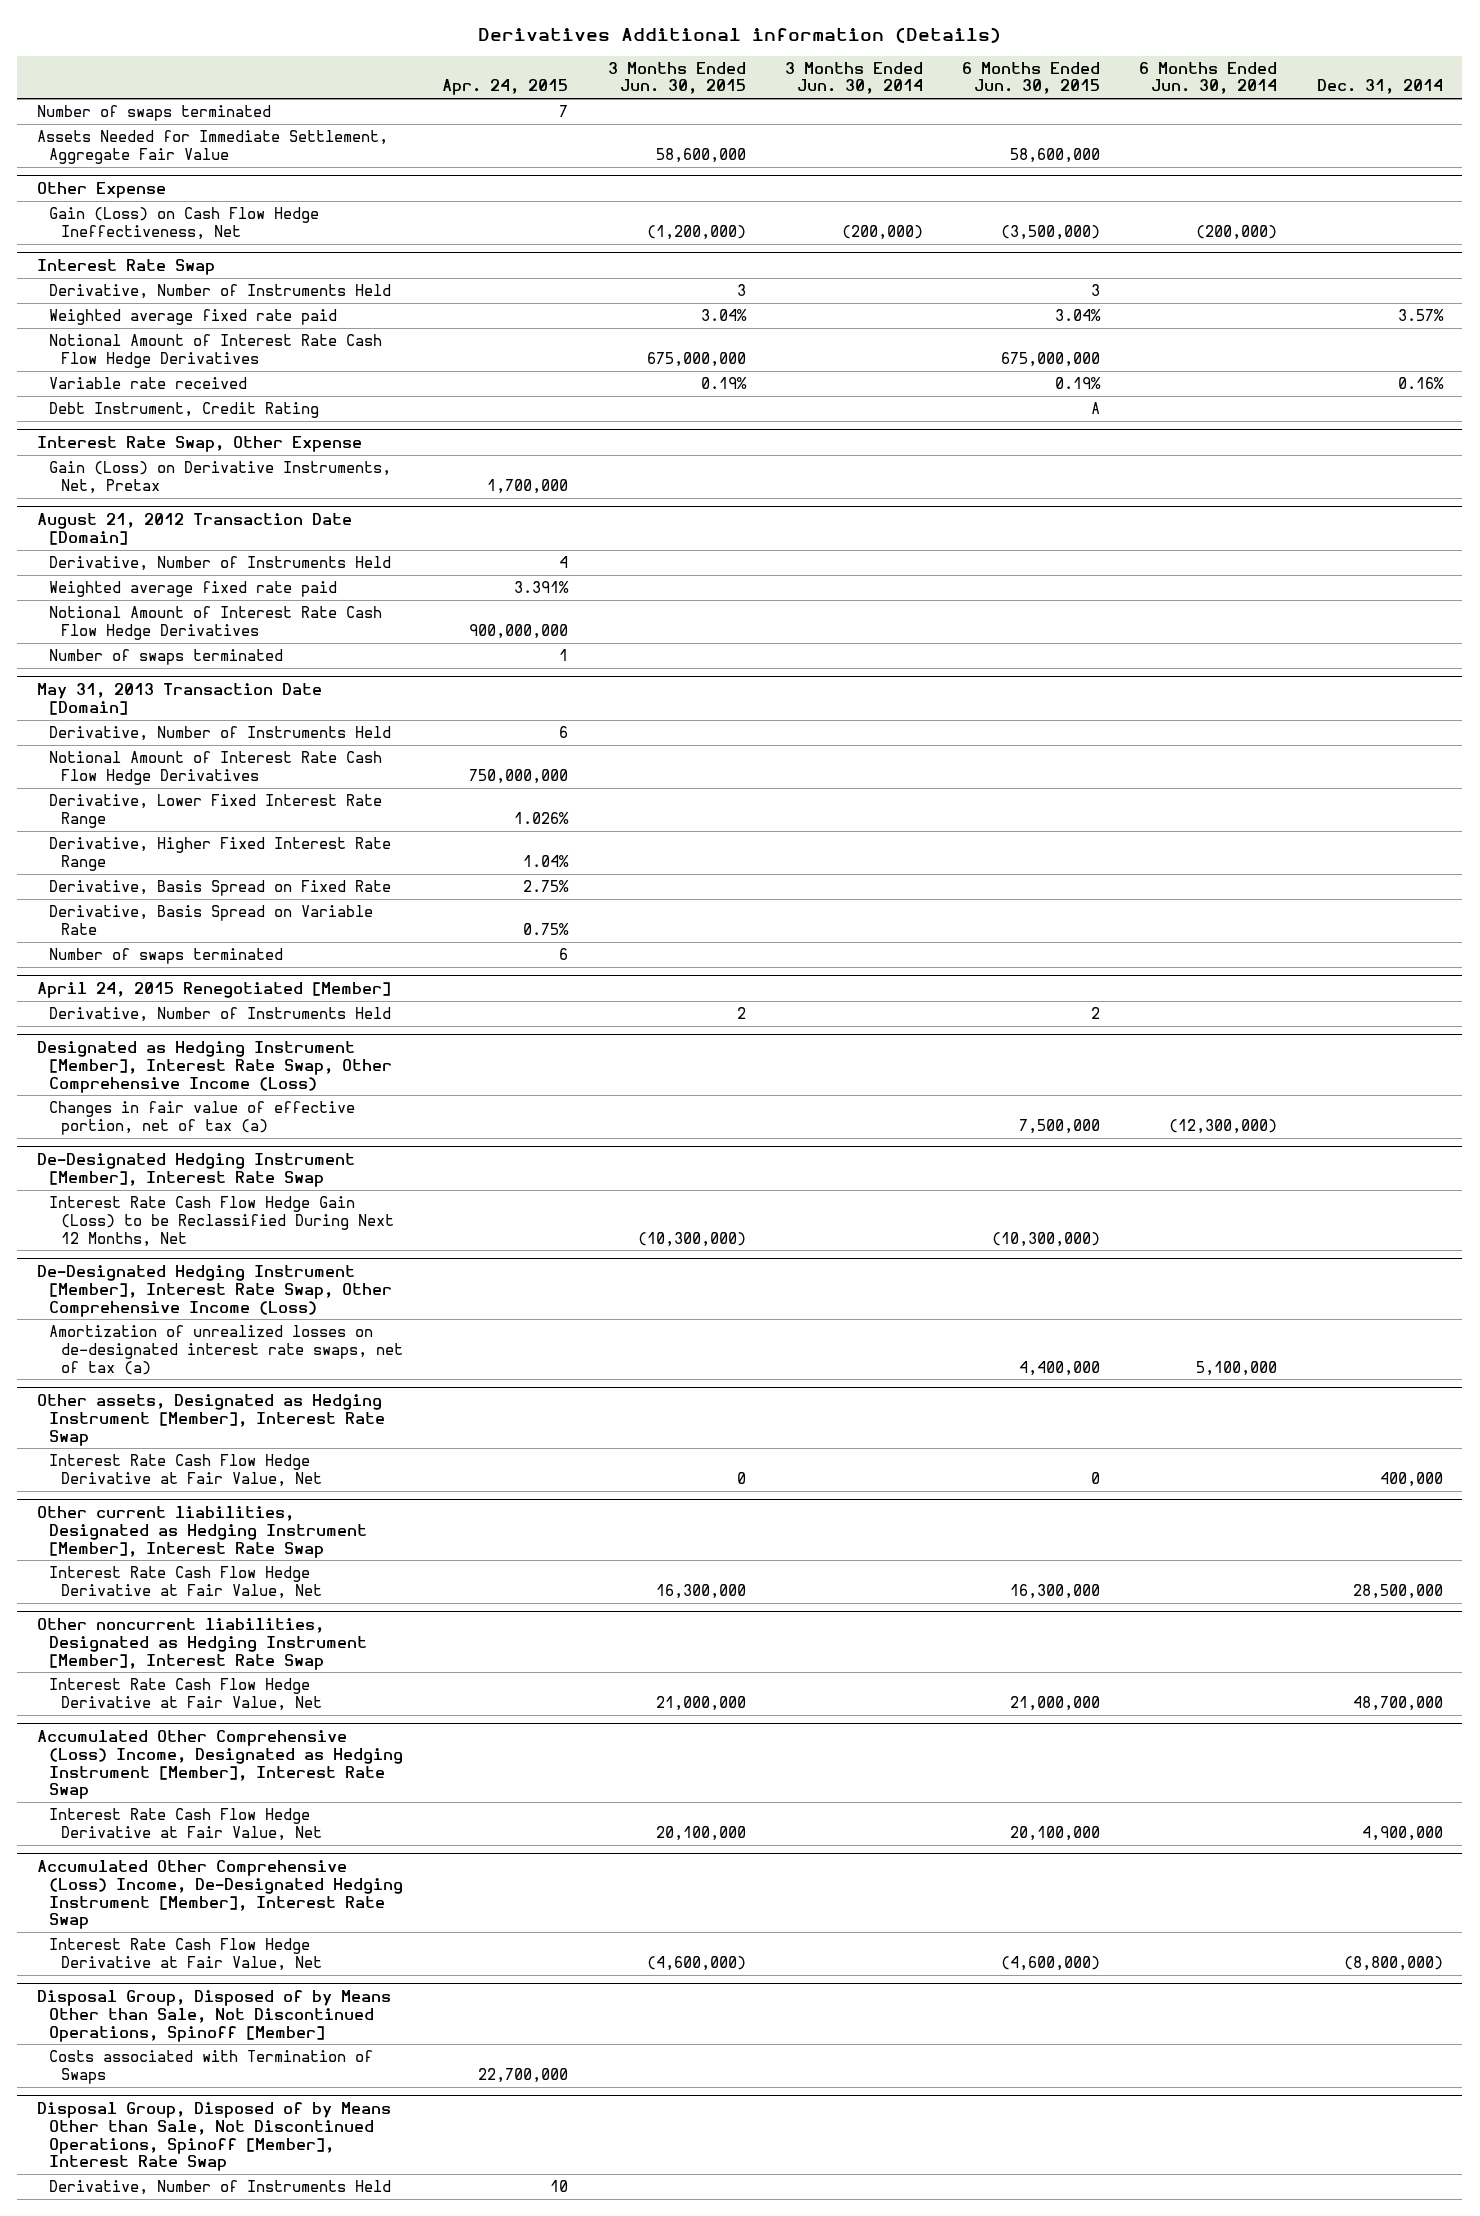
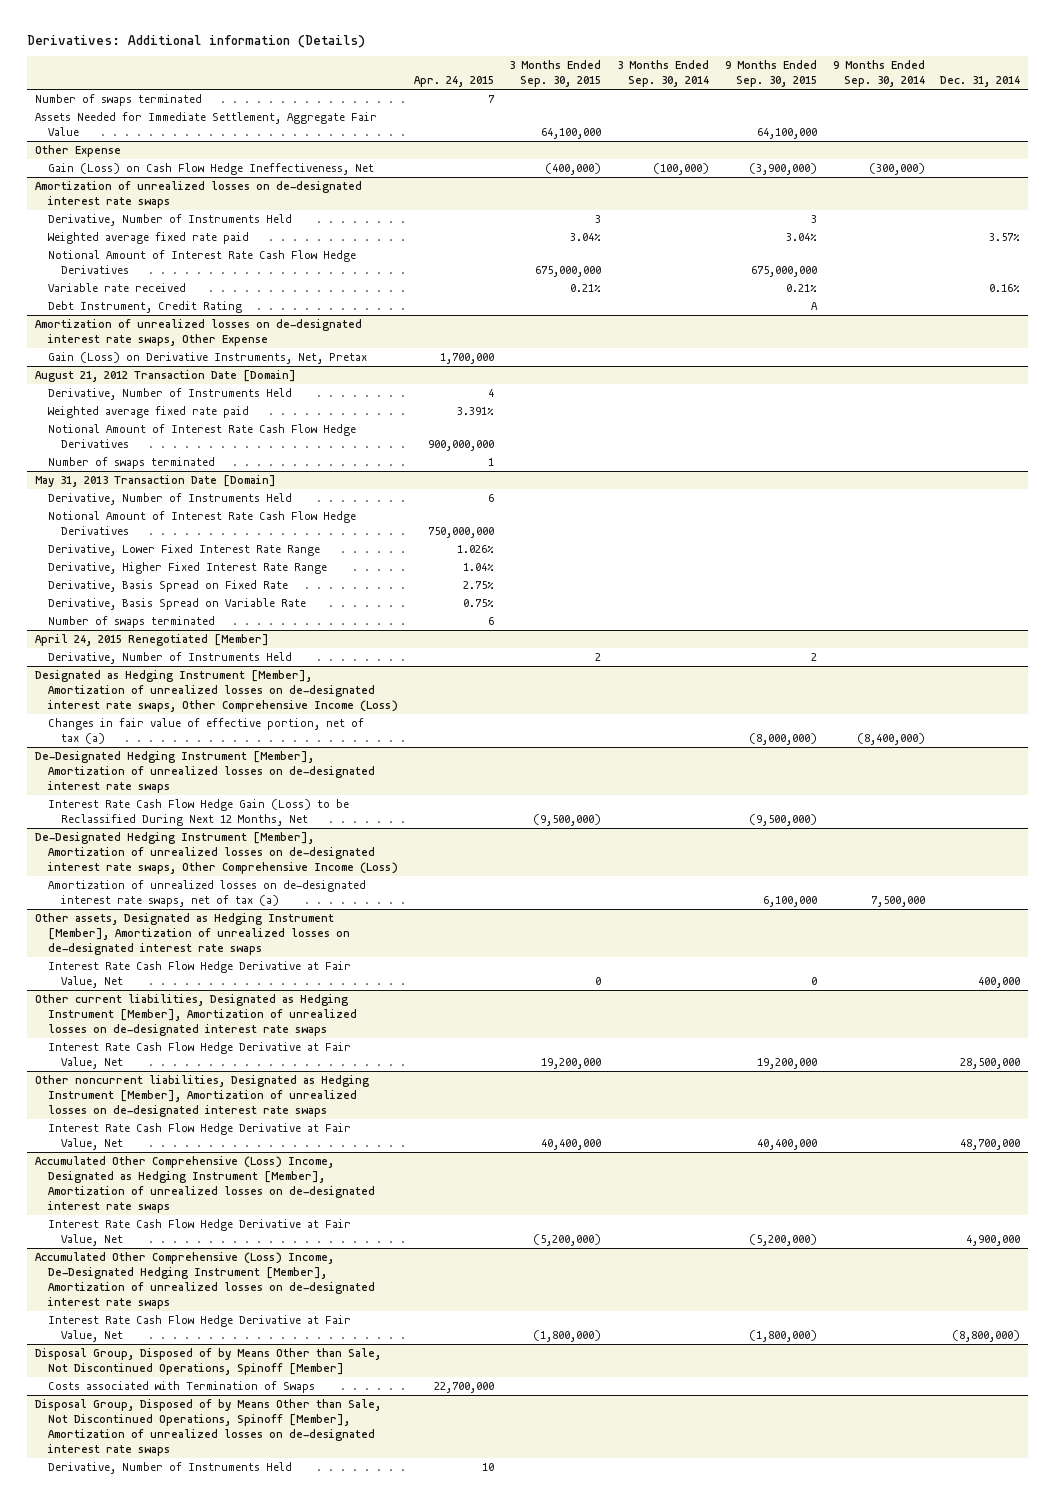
- Derivatives Additional information (Details)
+ Derivatives: Additional information (Details)
- | Apr. 24, 2015 | 3 Months Ended Jun. 30, 2015 | 3 Months Ended Jun. 30, 2014 | 6 Months Ended Jun. 30, 2015 | 6 Months Ended Jun. 30, 2014 | Dec. 31, 2014
+ | Apr. 24, 2015 | 3 Months Ended Sep. 30, 2015 | 3 Months Ended Sep. 30, 2014 | 9 Months Ended Sep. 30, 2015 | 9 Months Ended Sep. 30, 2014 | Dec. 31, 2014
- Interest Rate Swap
+ Amortization of unrealized losses on de-designated interest rate swaps
- Interest Rate Swap, Other Expense
+ Amortization of unrealized losses on de-designated interest rate swaps, Other Expense
- Designated as Hedging Instrument [Member], Interest Rate Swap, Other Comprehensive Income (Loss)
+ Designated as Hedging Instrument [Member], Amortization of unrealized losses on de-designated interest rate swaps, Other Comprehensive Income (Loss)
- De-Designated Hedging Instrument [Member], Interest Rate Swap
+ De-Designated Hedging Instrument [Member], Amortization of unrealized losses on de-designated interest rate swaps
- De-Designated Hedging Instrument [Member], Interest Rate Swap, Other Comprehensive Income (Loss)
+ De-Designated Hedging Instrument [Member], Amortization of unrealized losses on de-designated interest rate swaps, Other Comprehensive Income (Loss)
- Other assets, Designated as Hedging Instrument [Member], Interest Rate Swap
+ Other assets, Designated as Hedging Instrument [Member], Amortization of unrealized losses on de-designated interest rate swaps
- Other current liabilities, Designated as Hedging Instrument [Member], Interest Rate Swap
+ Other current liabilities, Designated as Hedging Instrument [Member], Amortization of unrealized losses on de-designated interest rate swaps
- Other noncurrent liabilities, Designated as Hedging Instrument [Member], Interest Rate Swap
+ Other noncurrent liabilities, Designated as Hedging Instrument [Member], Amortization of unrealized losses on de-designated interest rate swaps
- Accumulated Other Comprehensive (Loss) Income, Designated as Hedging Instrument [Member], Interest Rate Swap
+ Accumulated Other Comprehensive (Loss) Income, Designated as Hedging Instrument [Member], Amortization of unrealized losses on de-designated interest rate swaps
- Accumulated Other Comprehensive (Loss) Income, De-Designated Hedging Instrument [Member], Interest Rate Swap
+ Accumulated Other Comprehensive (Loss) Income, De-Designated Hedging Instrument [Member], Amortization of unrealized losses on de-designated interest rate swaps
- Disposal Group, Disposed of by Means Other than Sale, Not Discontinued Operations, Spinoff [Member], Interest Rate Swap
+ Disposal Group, Disposed of by Means Other than Sale, Not Discontinued Operations, Spinoff [Member], Amortization of unrealized losses on de-designated interest rate swaps

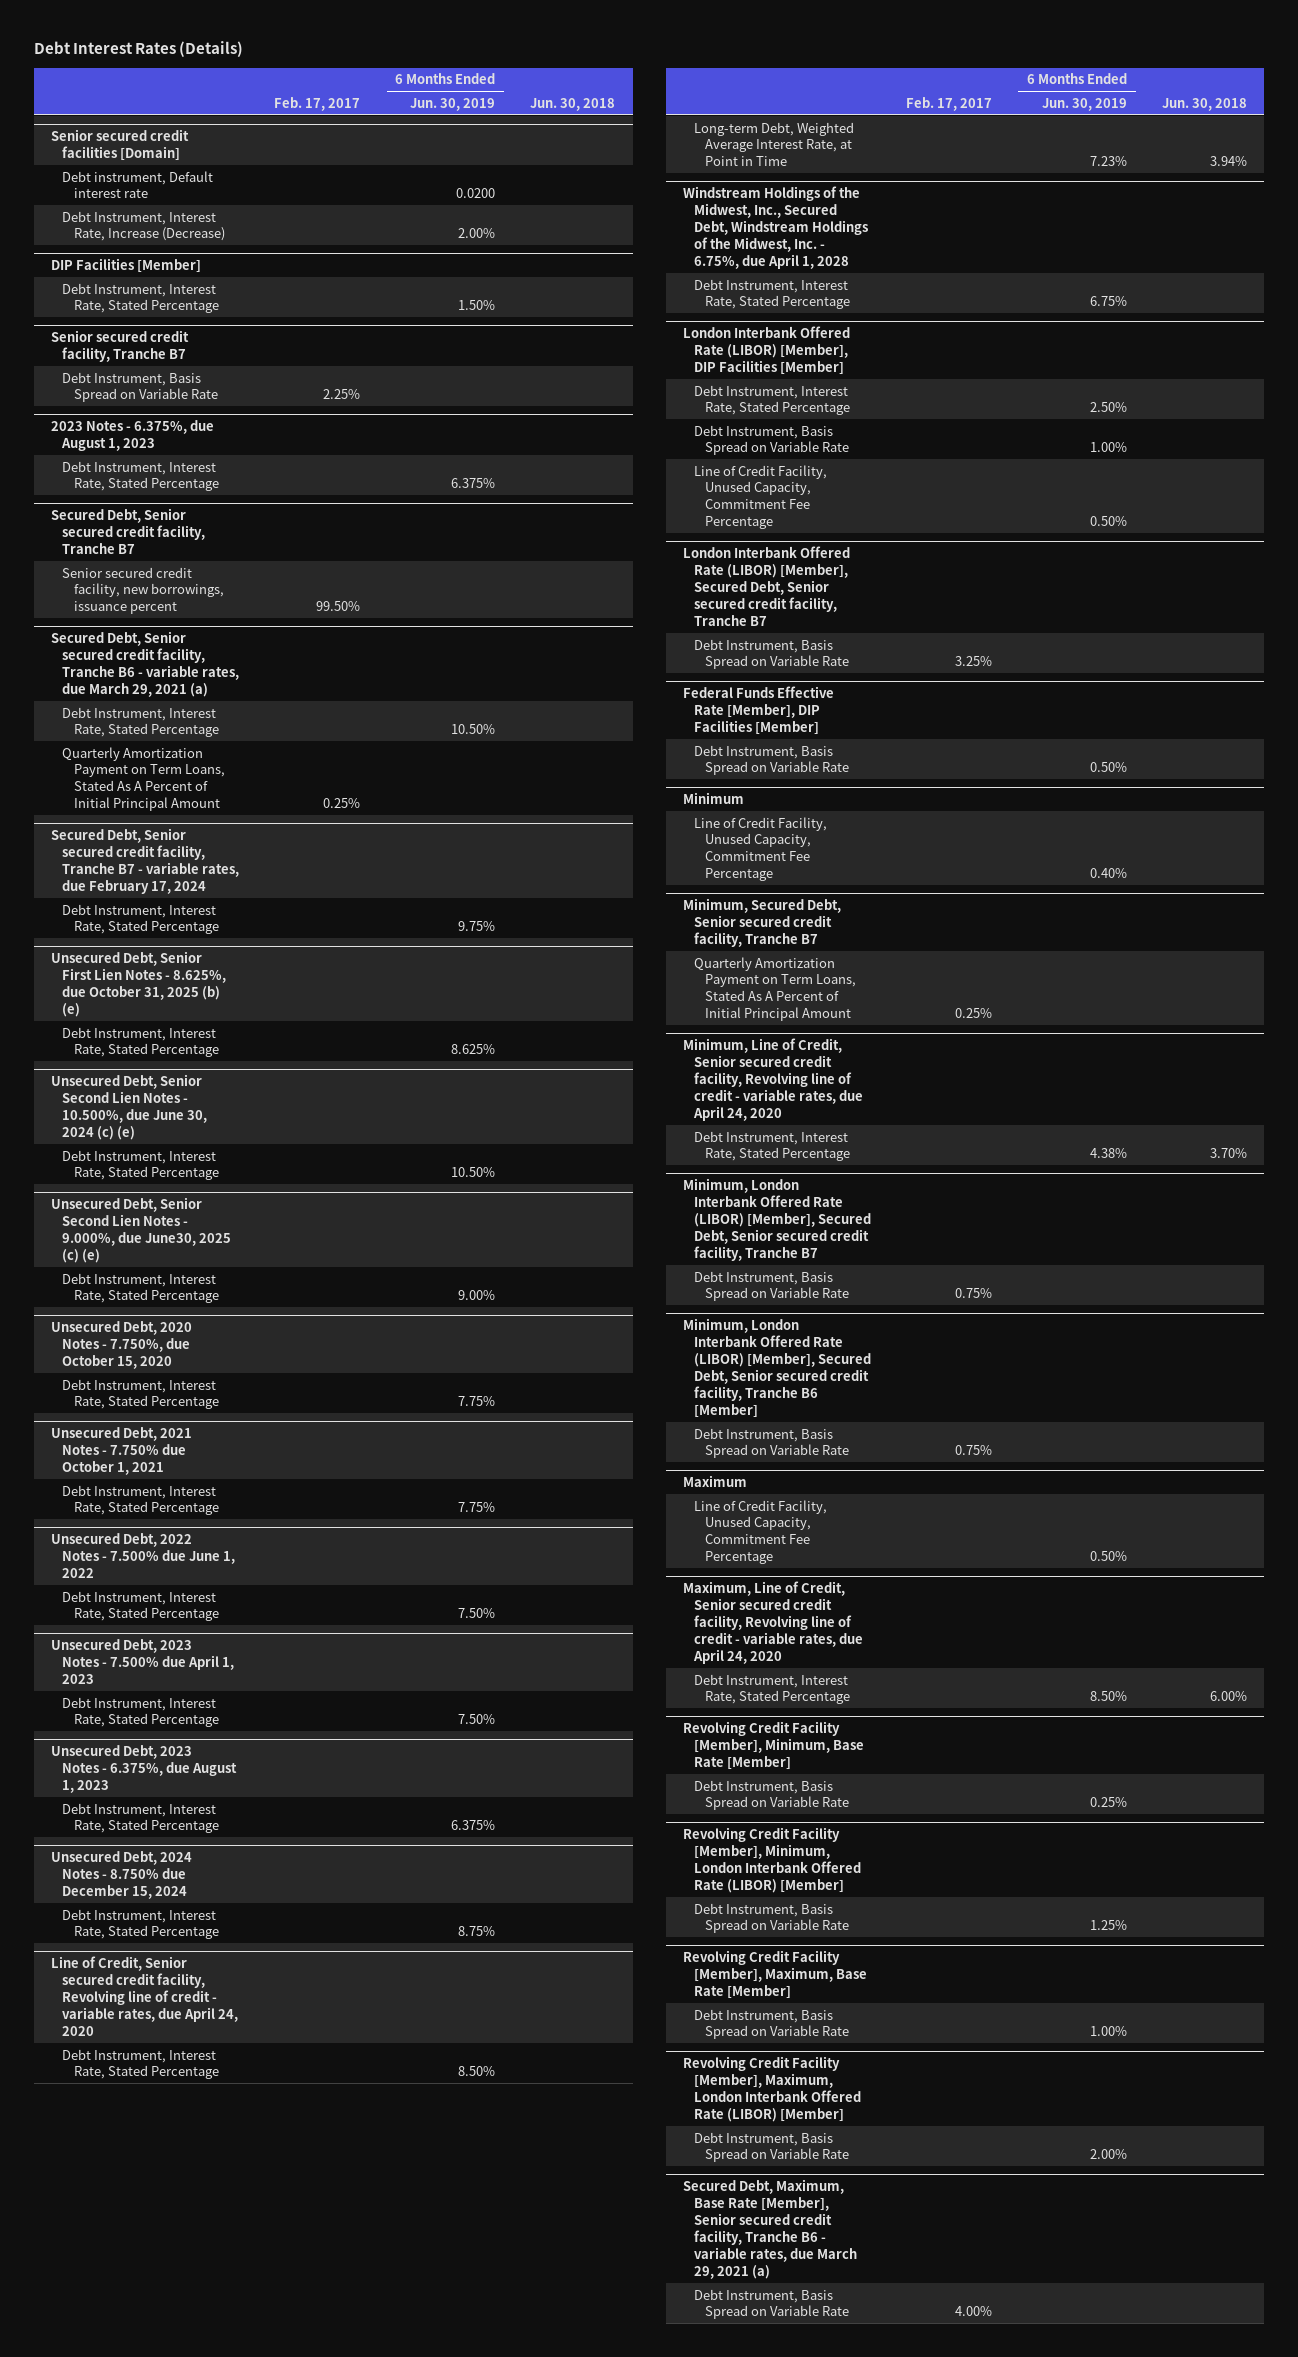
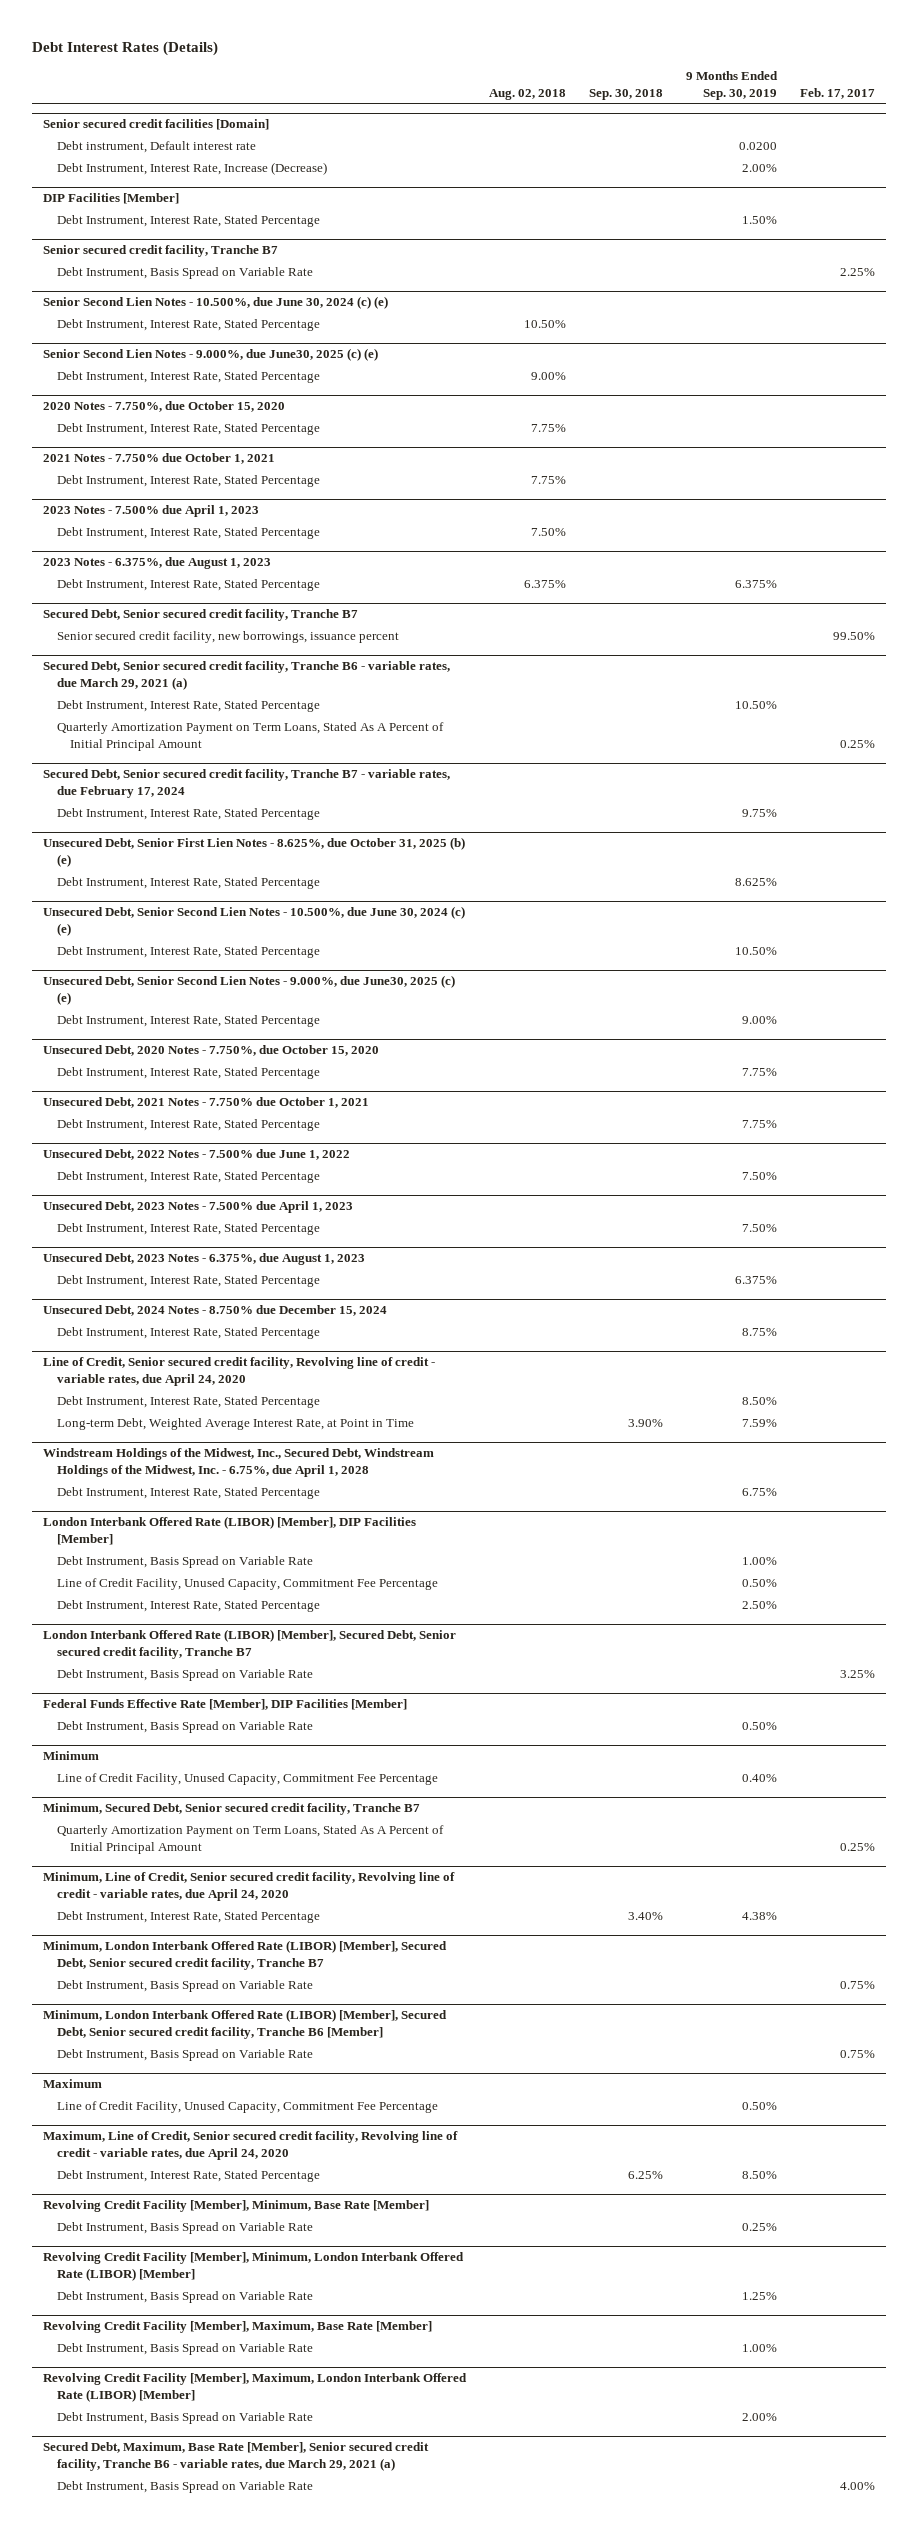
- | Feb. 17, 2017 | 6 Months Ended Jun. 30, 2019 | Jun. 30, 2018
+ | Aug. 02, 2018 | Sep. 30, 2018 | 9 Months Ended Sep. 30, 2019 | Feb. 17, 2017
+ Senior Second Lien Notes - 10.500%, due June 30, 2024 (c) (e)
+ Debt Instrument, Interest Rate, Stated Percentage | 10.50% | | |
+ Senior Second Lien Notes - 9.000%, due June30, 2025 (c) (e)
+ Debt Instrument, Interest Rate, Stated Percentage | 9.00% | | |
+ 2020 Notes - 7.750%, due October 15, 2020
+ Debt Instrument, Interest Rate, Stated Percentage | 7.75% | | |
+ 2021 Notes - 7.750% due October 1, 2021
+ Debt Instrument, Interest Rate, Stated Percentage | 7.75% | | |
+ 2023 Notes - 7.500% due April 1, 2023
+ Debt Instrument, Interest Rate, Stated Percentage | 7.50% | | |
@ London Interbank Offered Rate (LIBOR) [Member], DIP Facilities [Member]
moved down: Debt Instrument, Interest Rate, Stated Percentage | | | 2.50% |

